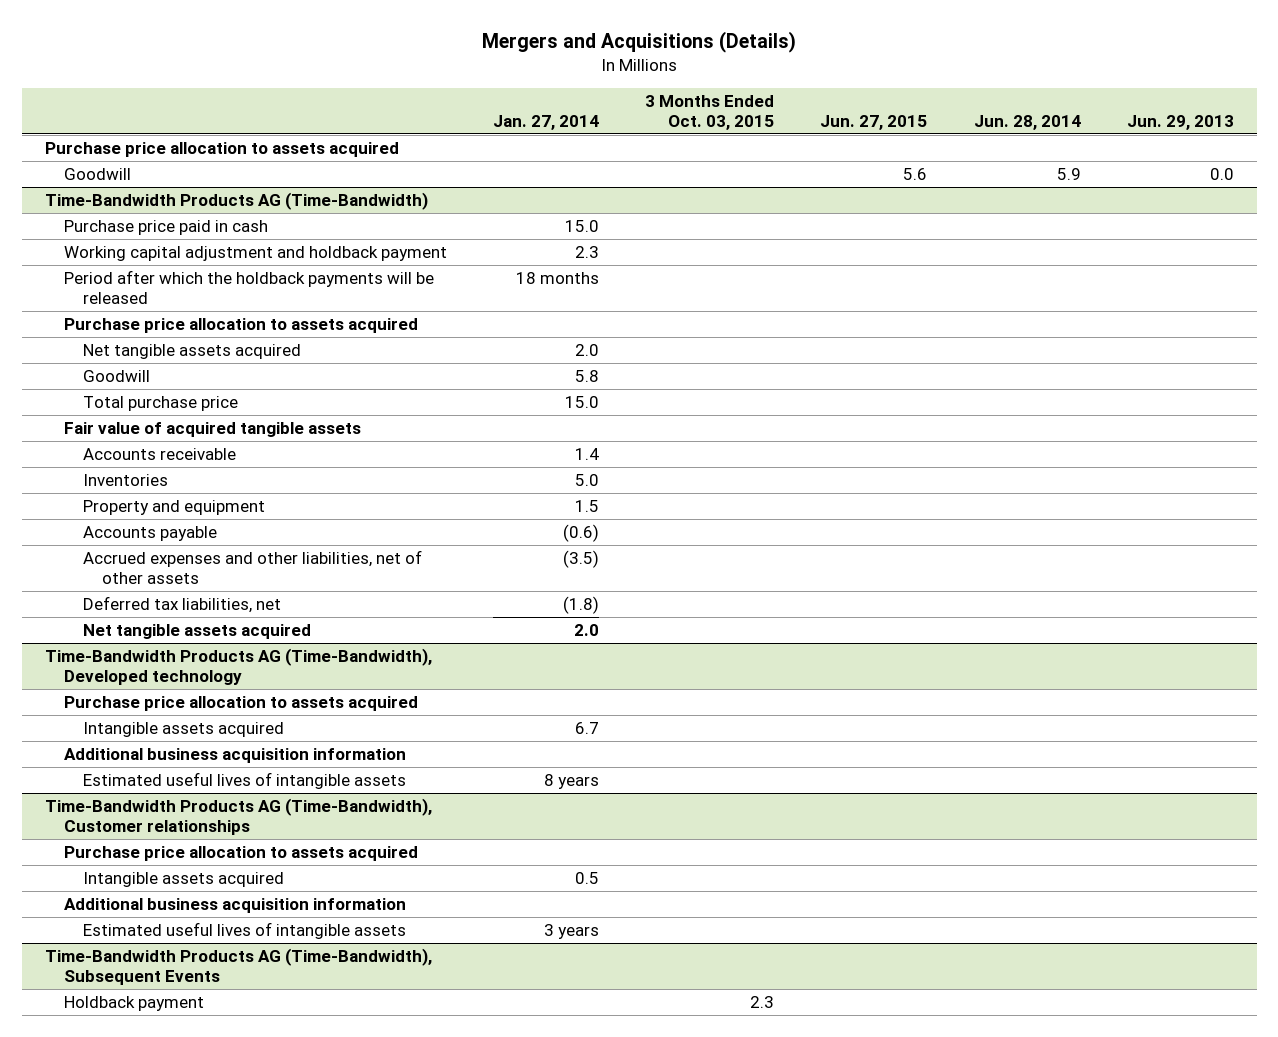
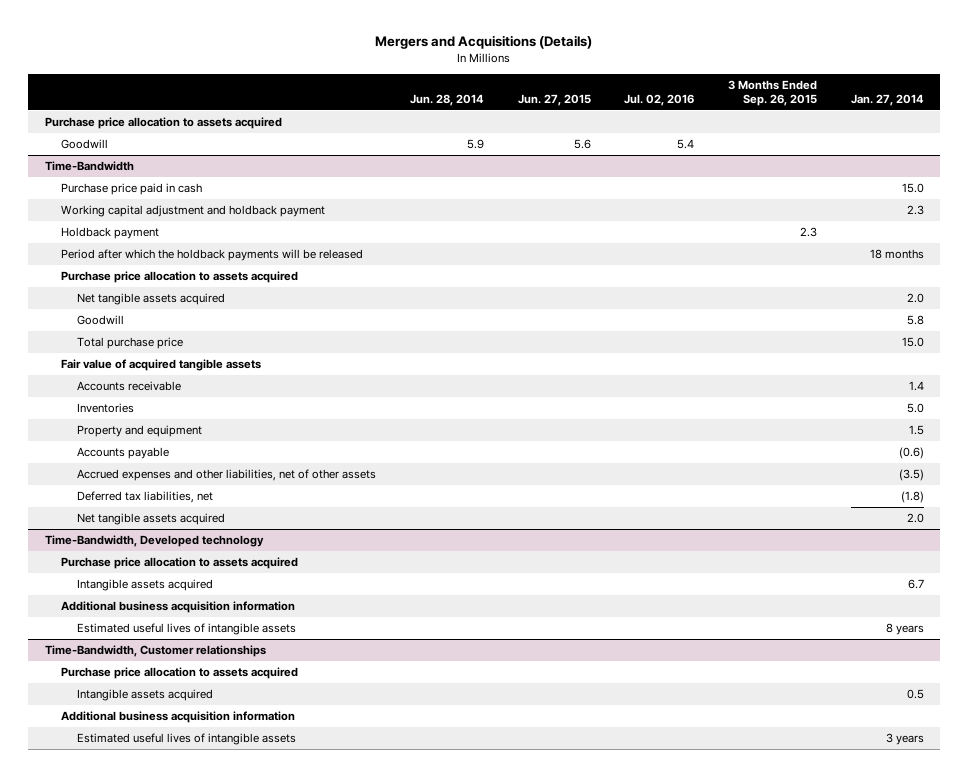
- | Jan. 27, 2014 | 3 Months Ended Oct. 03, 2015 | Jun. 27, 2015 | Jun. 28, 2014 | Jun. 29, 2013
+ | Jun. 28, 2014 | Jun. 27, 2015 | Jul. 02, 2016 | 3 Months Ended Sep. 26, 2015 | Jan. 27, 2014
- Time-Bandwidth Products AG (Time-Bandwidth)
+ Time-Bandwidth
+ Holdback payment | | | | 2.3 |
- Time-Bandwidth Products AG (Time-Bandwidth), Developed technology
+ Time-Bandwidth, Developed technology
- Time-Bandwidth Products AG (Time-Bandwidth), Customer relationships
+ Time-Bandwidth, Customer relationships
- Time-Bandwidth Products AG (Time-Bandwidth), Subsequent Events
- Holdback payment | | 2.3 | | |

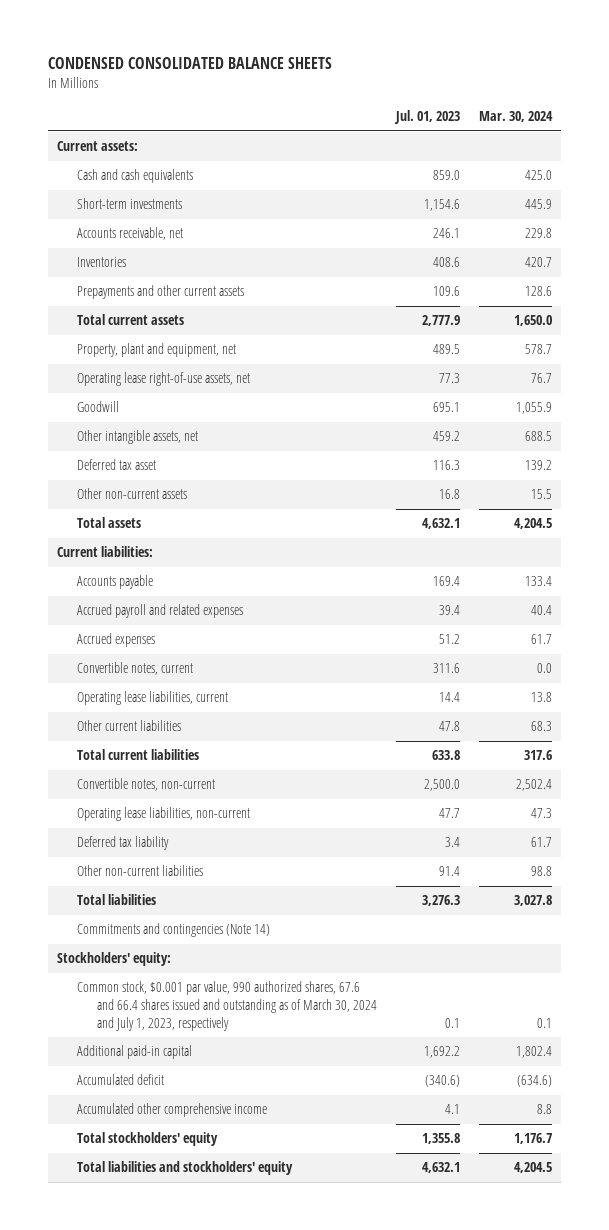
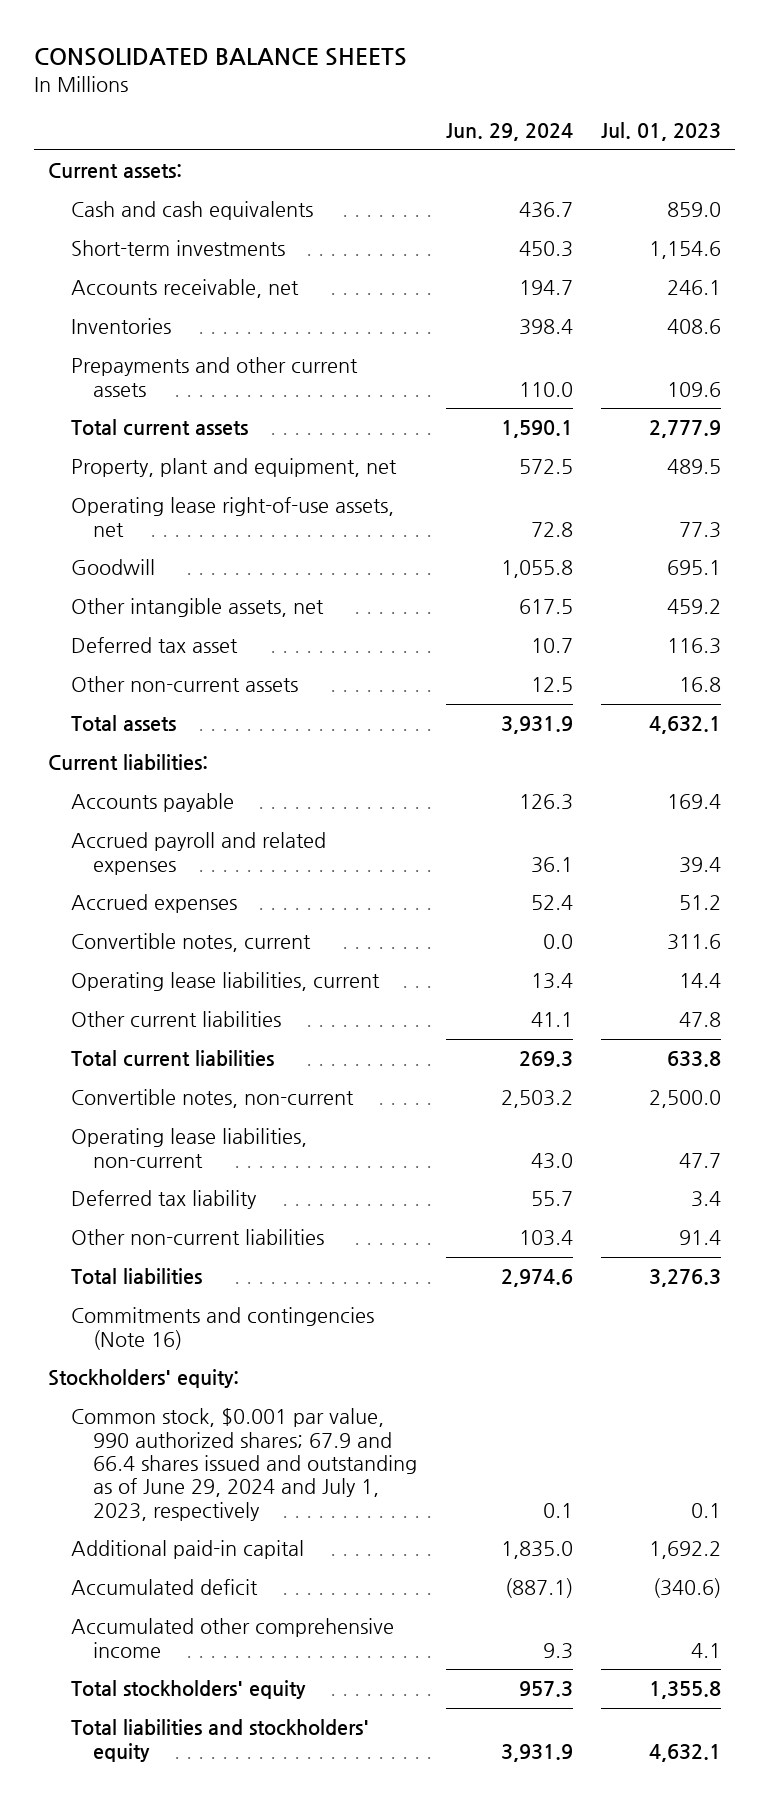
- CONDENSED CONSOLIDATED BALANCE SHEETS
+ CONSOLIDATED BALANCE SHEETS
- | Jul. 01, 2023 | Mar. 30, 2024
+ | Jun. 29, 2024 | Jul. 01, 2023
- Commitments and contingencies (Note 14)
+ Commitments and contingencies (Note 16)
- Common stock, $0.001 par value, 990 authorized shares, 67.6 and 66.4 shares issued and outstanding as of March 30, 2024 and July 1, 2023, respectively | 0.1 | 0.1
+ Common stock, $0.001 par value, 990 authorized shares; 67.9 and 66.4 shares issued and outstanding as of June 29, 2024 and July 1, 2023, respectively | 0.1 | 0.1

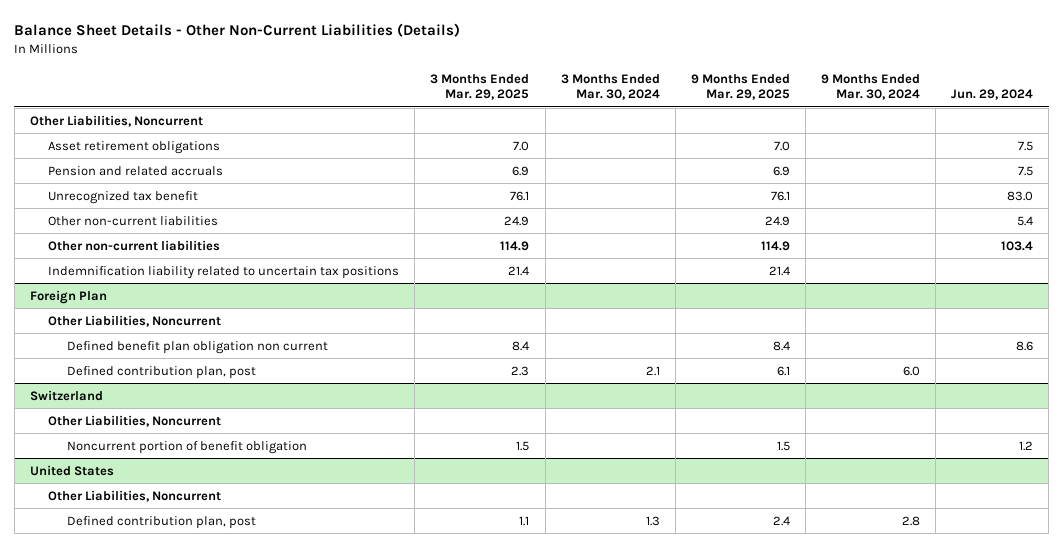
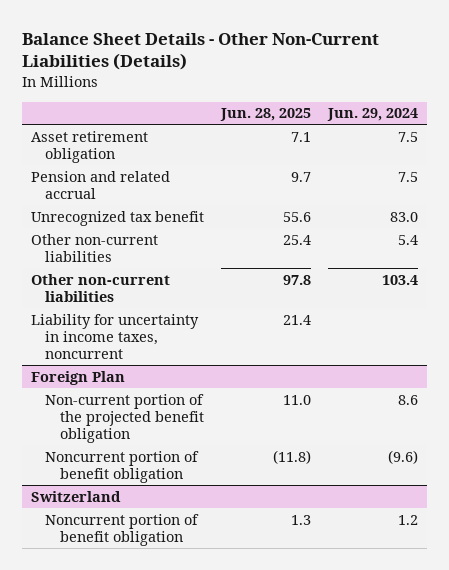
- | 3 Months Ended Mar. 29, 2025 | 3 Months Ended Mar. 30, 2024 | 9 Months Ended Mar. 29, 2025 | 9 Months Ended Mar. 30, 2024 | Jun. 29, 2024
+ | Jun. 28, 2025 | Jun. 29, 2024
- Other Liabilities, Noncurrent
- Asset retirement obligations | 7.0 | | 7.0 | | 7.5
- Pension and related accruals | 6.9 | | 6.9 | | 7.5
+ Asset retirement obligation | 7.1 | 7.5
+ Pension and related accrual | 9.7 | 7.5
- Indemnification liability related to uncertain tax positions | 21.4 | | 21.4 | |
+ Liability for uncertainty in income taxes, noncurrent | 21.4 |
@ Foreign Plan
- Other Liabilities, Noncurrent
- Defined benefit plan obligation non current | 8.4 | | 8.4 | | 8.6
- Defined contribution plan, post | 2.3 | 2.1 | 6.1 | 6.0 |
+ Non-current portion of the projected benefit obligation | 11.0 | 8.6
+ Noncurrent portion of benefit obligation | (11.8) | (9.6)
@ Switzerland
- Other Liabilities, Noncurrent
- United States
- Other Liabilities, Noncurrent
- Defined contribution plan, post | 1.1 | 1.3 | 2.4 | 2.8 |

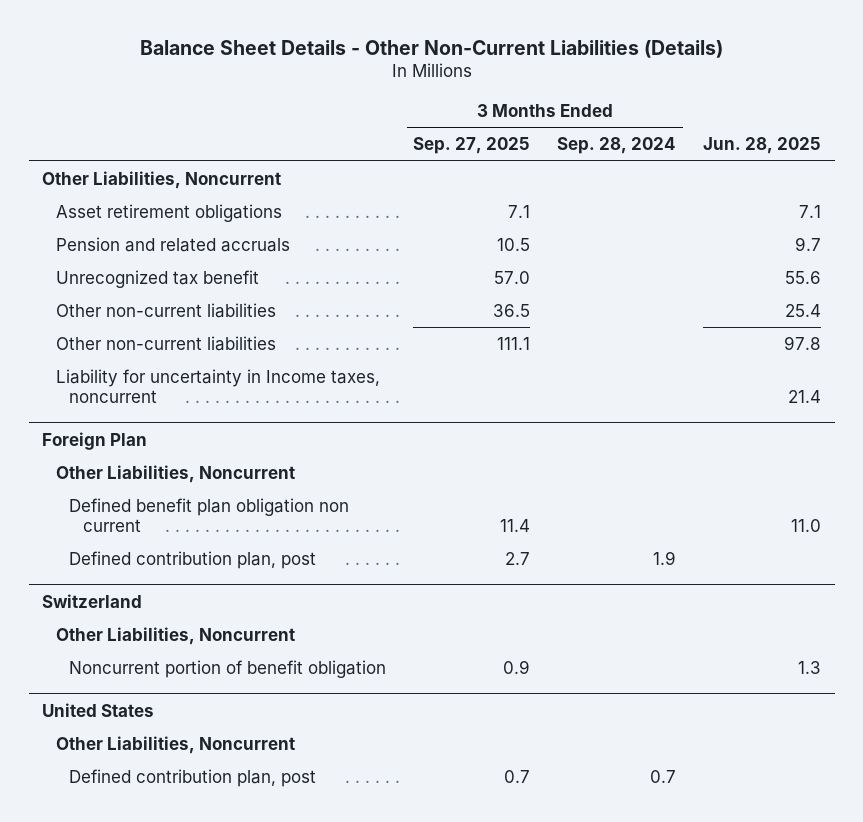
- | Jun. 28, 2025 | Jun. 29, 2024
+ | 3 Months Ended Sep. 27, 2025 | 3 Months Ended Sep. 28, 2024 | Jun. 28, 2025
- Asset retirement obligation | 7.1 | 7.5
- Pension and related accrual | 9.7 | 7.5
+ Other Liabilities, Noncurrent
+ Asset retirement obligations | 7.1 | | 7.1
+ Pension and related accruals | 10.5 | | 9.7
- Liability for uncertainty in income taxes, noncurrent | 21.4 |
+ Liability for uncertainty in Income taxes, noncurrent | | | 21.4
@ Foreign Plan
- Non-current portion of the projected benefit obligation | 11.0 | 8.6
- Noncurrent portion of benefit obligation | (11.8) | (9.6)
+ Other Liabilities, Noncurrent
+ Defined benefit plan obligation non current | 11.4 | | 11.0
+ Defined contribution plan, post | 2.7 | 1.9 |
@ Switzerland
+ Other Liabilities, Noncurrent
+ United States
+ Other Liabilities, Noncurrent
+ Defined contribution plan, post | 0.7 | 0.7 |

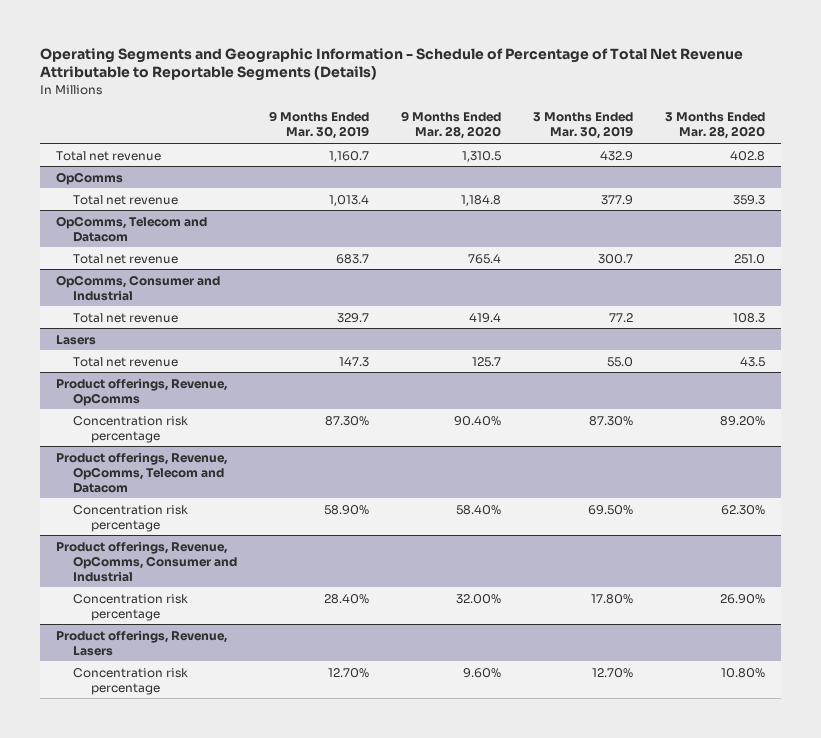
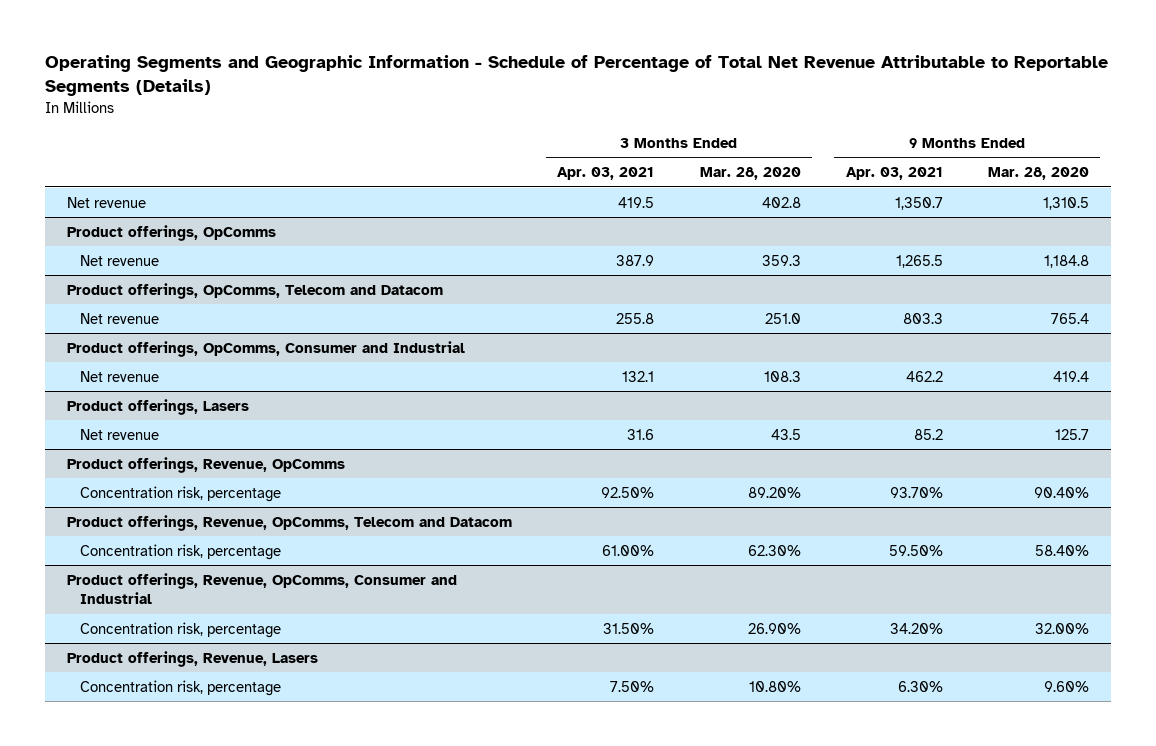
- | 9 Months Ended Mar. 30, 2019 | 9 Months Ended Mar. 28, 2020 | 3 Months Ended Mar. 30, 2019 | 3 Months Ended Mar. 28, 2020
+ | 3 Months Ended Apr. 03, 2021 | 3 Months Ended Mar. 28, 2020 | 9 Months Ended Apr. 03, 2021 | 9 Months Ended Mar. 28, 2020
- Total net revenue | 1,160.7 | 1,310.5 | 432.9 | 402.8
- OpComms
- Total net revenue | 1,013.4 | 1,184.8 | 377.9 | 359.3
- OpComms, Telecom and Datacom
- Total net revenue | 683.7 | 765.4 | 300.7 | 251.0
- OpComms, Consumer and Industrial
- Total net revenue | 329.7 | 419.4 | 77.2 | 108.3
- Lasers
- Total net revenue | 147.3 | 125.7 | 55.0 | 43.5
+ Net revenue | 419.5 | 402.8 | 1,350.7 | 1,310.5
+ Product offerings, OpComms
+ Net revenue | 387.9 | 359.3 | 1,265.5 | 1,184.8
+ Product offerings, OpComms, Telecom and Datacom
+ Net revenue | 255.8 | 251.0 | 803.3 | 765.4
+ Product offerings, OpComms, Consumer and Industrial
+ Net revenue | 132.1 | 108.3 | 462.2 | 419.4
+ Product offerings, Lasers
+ Net revenue | 31.6 | 43.5 | 85.2 | 125.7
@ Product offerings, Revenue, OpComms
- Concentration risk percentage | 87.30% | 90.40% | 87.30% | 89.20%
+ Concentration risk, percentage | 92.50% | 89.20% | 93.70% | 90.40%
@ Product offerings, Revenue, OpComms, Telecom and Datacom
- Concentration risk percentage | 58.90% | 58.40% | 69.50% | 62.30%
+ Concentration risk, percentage | 61.00% | 62.30% | 59.50% | 58.40%
@ Product offerings, Revenue, OpComms, Consumer and Industrial
- Concentration risk percentage | 28.40% | 32.00% | 17.80% | 26.90%
+ Concentration risk, percentage | 31.50% | 26.90% | 34.20% | 32.00%
@ Product offerings, Revenue, Lasers
- Concentration risk percentage | 12.70% | 9.60% | 12.70% | 10.80%
+ Concentration risk, percentage | 7.50% | 10.80% | 6.30% | 9.60%

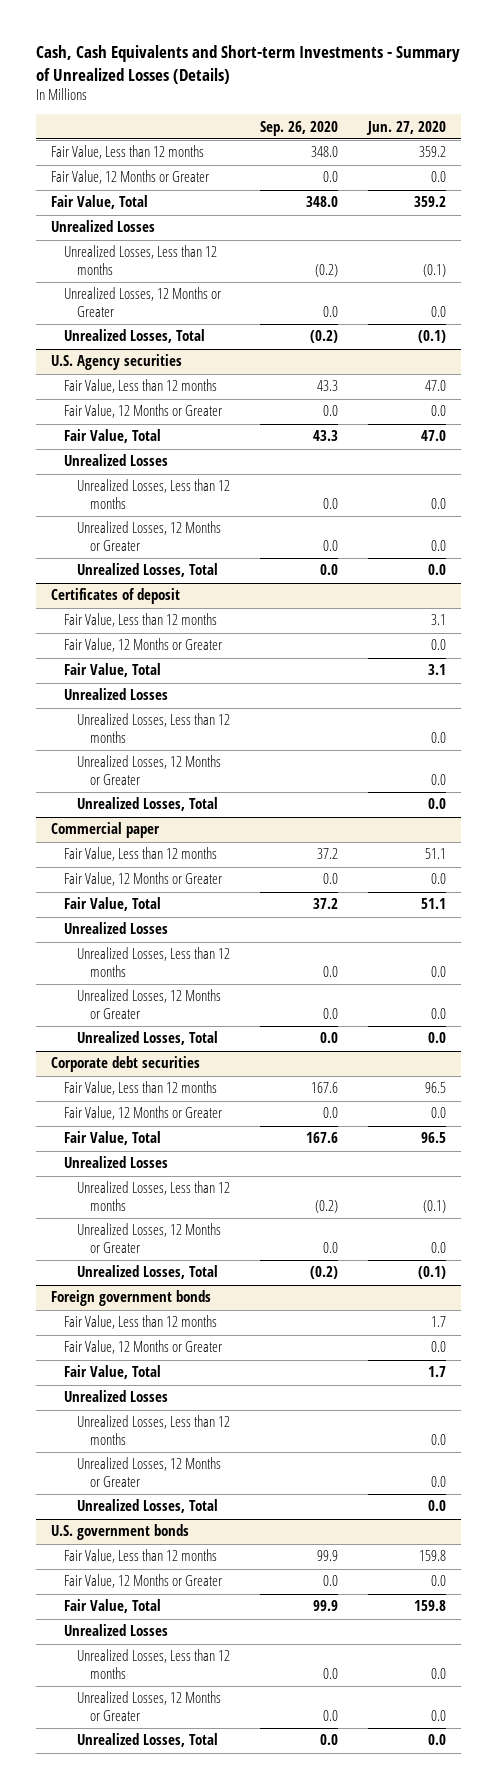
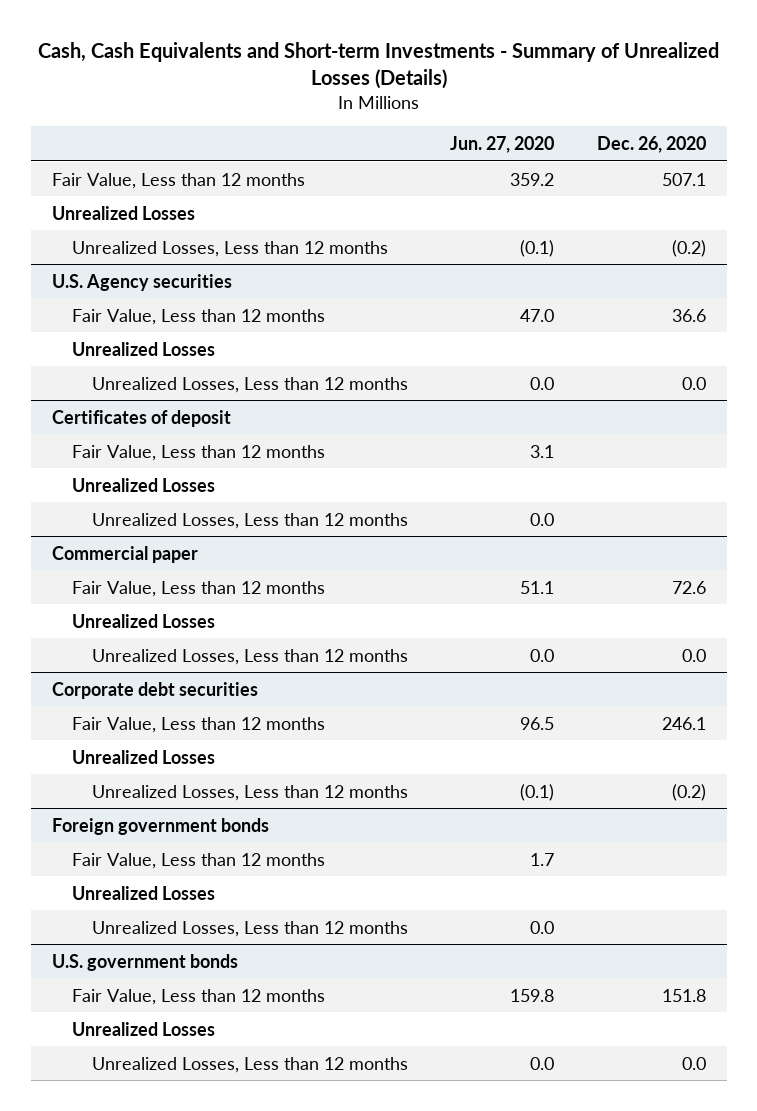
- | Sep. 26, 2020 | Jun. 27, 2020
+ | Jun. 27, 2020 | Dec. 26, 2020
- Fair Value, 12 Months or Greater | 0.0 | 0.0
- Fair Value, Total | 348.0 | 359.2
- Unrealized Losses, 12 Months or Greater | 0.0 | 0.0
- Unrealized Losses, Total | (0.2) | (0.1)
@ U.S. Agency securities
- Fair Value, 12 Months or Greater | 0.0 | 0.0
- Fair Value, Total | 43.3 | 47.0
- Unrealized Losses, 12 Months or Greater | 0.0 | 0.0
- Unrealized Losses, Total | 0.0 | 0.0
@ Certificates of deposit
- Fair Value, 12 Months or Greater | | 0.0
- Fair Value, Total | | 3.1
- Unrealized Losses, 12 Months or Greater | | 0.0
- Unrealized Losses, Total | | 0.0
@ Commercial paper
- Fair Value, 12 Months or Greater | 0.0 | 0.0
- Fair Value, Total | 37.2 | 51.1
- Unrealized Losses, 12 Months or Greater | 0.0 | 0.0
- Unrealized Losses, Total | 0.0 | 0.0
@ Corporate debt securities
- Fair Value, 12 Months or Greater | 0.0 | 0.0
- Fair Value, Total | 167.6 | 96.5
- Unrealized Losses, 12 Months or Greater | 0.0 | 0.0
- Unrealized Losses, Total | (0.2) | (0.1)
@ Foreign government bonds
- Fair Value, 12 Months or Greater | | 0.0
- Fair Value, Total | | 1.7
- Unrealized Losses, 12 Months or Greater | | 0.0
- Unrealized Losses, Total | | 0.0
@ U.S. government bonds
- Fair Value, 12 Months or Greater | 0.0 | 0.0
- Fair Value, Total | 99.9 | 159.8
- Unrealized Losses, 12 Months or Greater | 0.0 | 0.0
- Unrealized Losses, Total | 0.0 | 0.0

